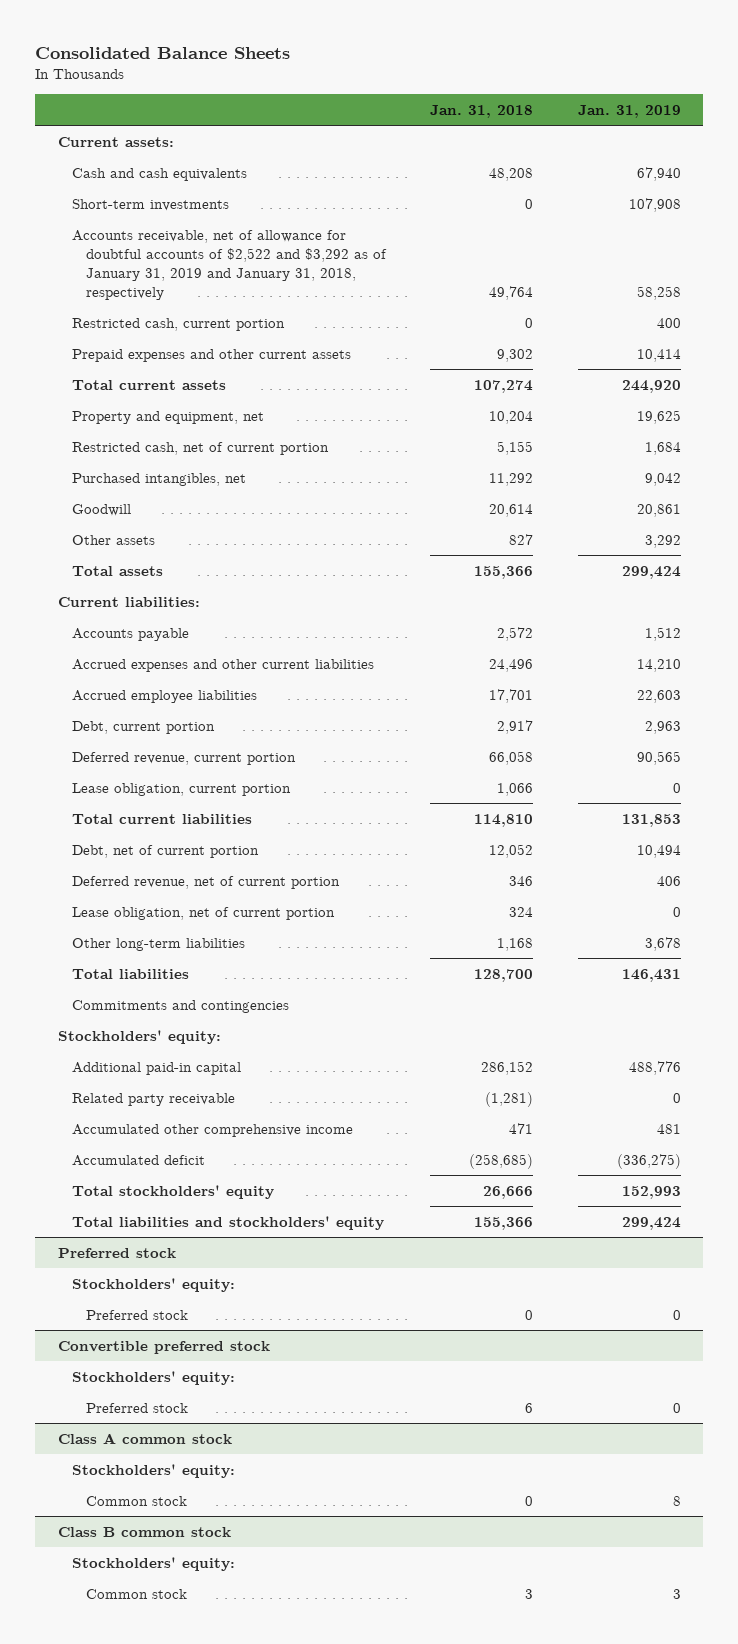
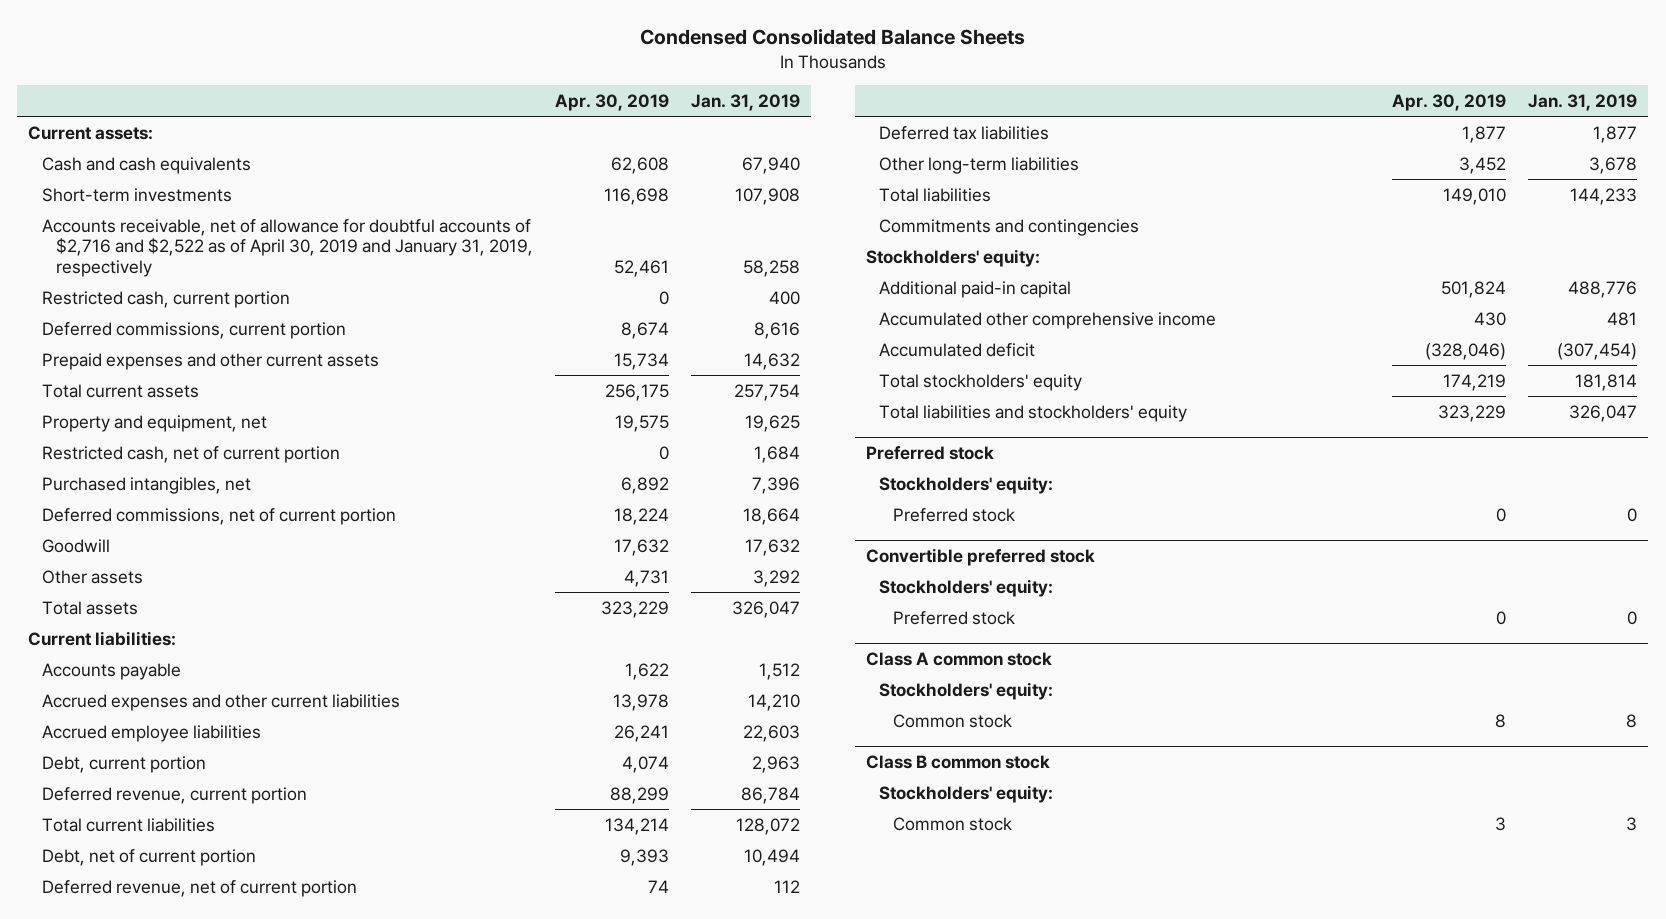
- Consolidated Balance Sheets
+ Condensed Consolidated Balance Sheets
- | Jan. 31, 2018 | Jan. 31, 2019
+ | Apr. 30, 2019 | Jan. 31, 2019
- Accounts receivable, net of allowance for doubtful accounts of $2,522 and $3,292 as of January 31, 2019 and January 31, 2018, respectively | 49,764 | 58,258
+ Accounts receivable, net of allowance for doubtful accounts of $2,716 and $2,522 as of April 30, 2019 and January 31, 2019, respectively | 52,461 | 58,258
- Prepaid expenses and other current assets | 9,302 | 10,414
- Total current assets | 107,274 | 244,920
+ Deferred commissions, current portion | 8,674 | 8,616
+ Prepaid expenses and other current assets | 15,734 | 14,632
+ Total current assets | 256,175 | 257,754
- Purchased intangibles, net | 11,292 | 9,042
- Goodwill | 20,614 | 20,861
+ Purchased intangibles, net | 6,892 | 7,396
+ Deferred commissions, net of current portion | 18,224 | 18,664
+ Goodwill | 17,632 | 17,632
- Total assets | 155,366 | 299,424
+ Total assets | 323,229 | 326,047
- Deferred revenue, current portion | 66,058 | 90,565
- Lease obligation, current portion | 1,066 | 0
- Total current liabilities | 114,810 | 131,853
+ Deferred revenue, current portion | 88,299 | 86,784
+ Total current liabilities | 134,214 | 128,072
- Deferred revenue, net of current portion | 346 | 406
- Lease obligation, net of current portion | 324 | 0
+ Deferred revenue, net of current portion | 74 | 112
+ Deferred tax liabilities | 1,877 | 1,877
- Total liabilities | 128,700 | 146,431
+ Total liabilities | 149,010 | 144,233
- Related party receivable | (1,281) | 0
- Accumulated deficit | (258,685) | (336,275)
- Total stockholders' equity | 26,666 | 152,993
- Total liabilities and stockholders' equity | 155,366 | 299,424
+ Accumulated deficit | (328,046) | (307,454)
+ Total stockholders' equity | 174,219 | 181,814
+ Total liabilities and stockholders' equity | 323,229 | 326,047

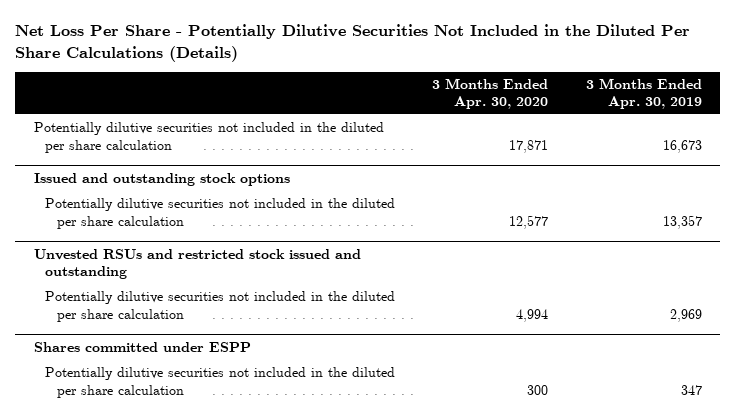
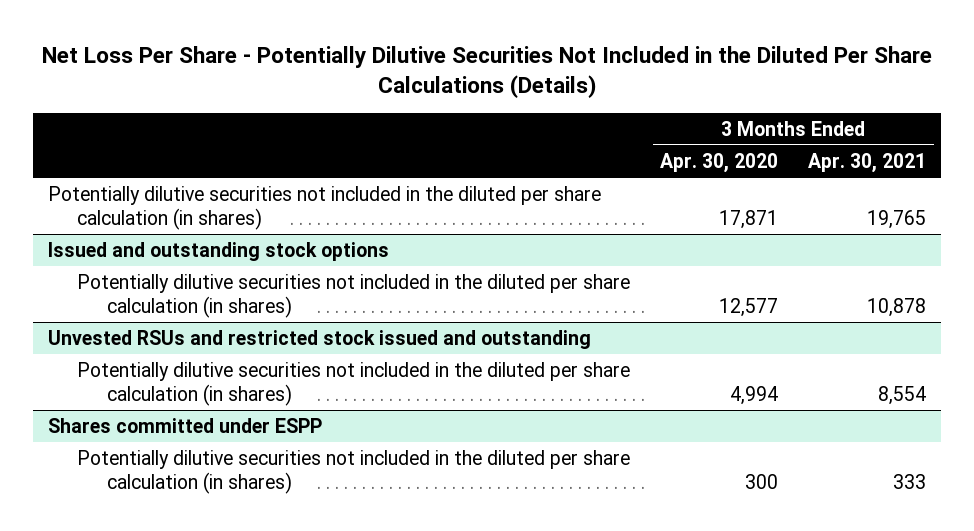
- | 3 Months Ended Apr. 30, 2020 | 3 Months Ended Apr. 30, 2019
+ | 3 Months Ended Apr. 30, 2020 | 3 Months Ended Apr. 30, 2021
- Potentially dilutive securities not included in the diluted per share calculation | 17,871 | 16,673
+ Potentially dilutive securities not included in the diluted per share calculation (in shares) | 17,871 | 19,765
@ Issued and outstanding stock options
- Potentially dilutive securities not included in the diluted per share calculation | 12,577 | 13,357
+ Potentially dilutive securities not included in the diluted per share calculation (in shares) | 12,577 | 10,878
@ Unvested RSUs and restricted stock issued and outstanding
- Potentially dilutive securities not included in the diluted per share calculation | 4,994 | 2,969
+ Potentially dilutive securities not included in the diluted per share calculation (in shares) | 4,994 | 8,554
@ Shares committed under ESPP
- Potentially dilutive securities not included in the diluted per share calculation | 300 | 347
+ Potentially dilutive securities not included in the diluted per share calculation (in shares) | 300 | 333

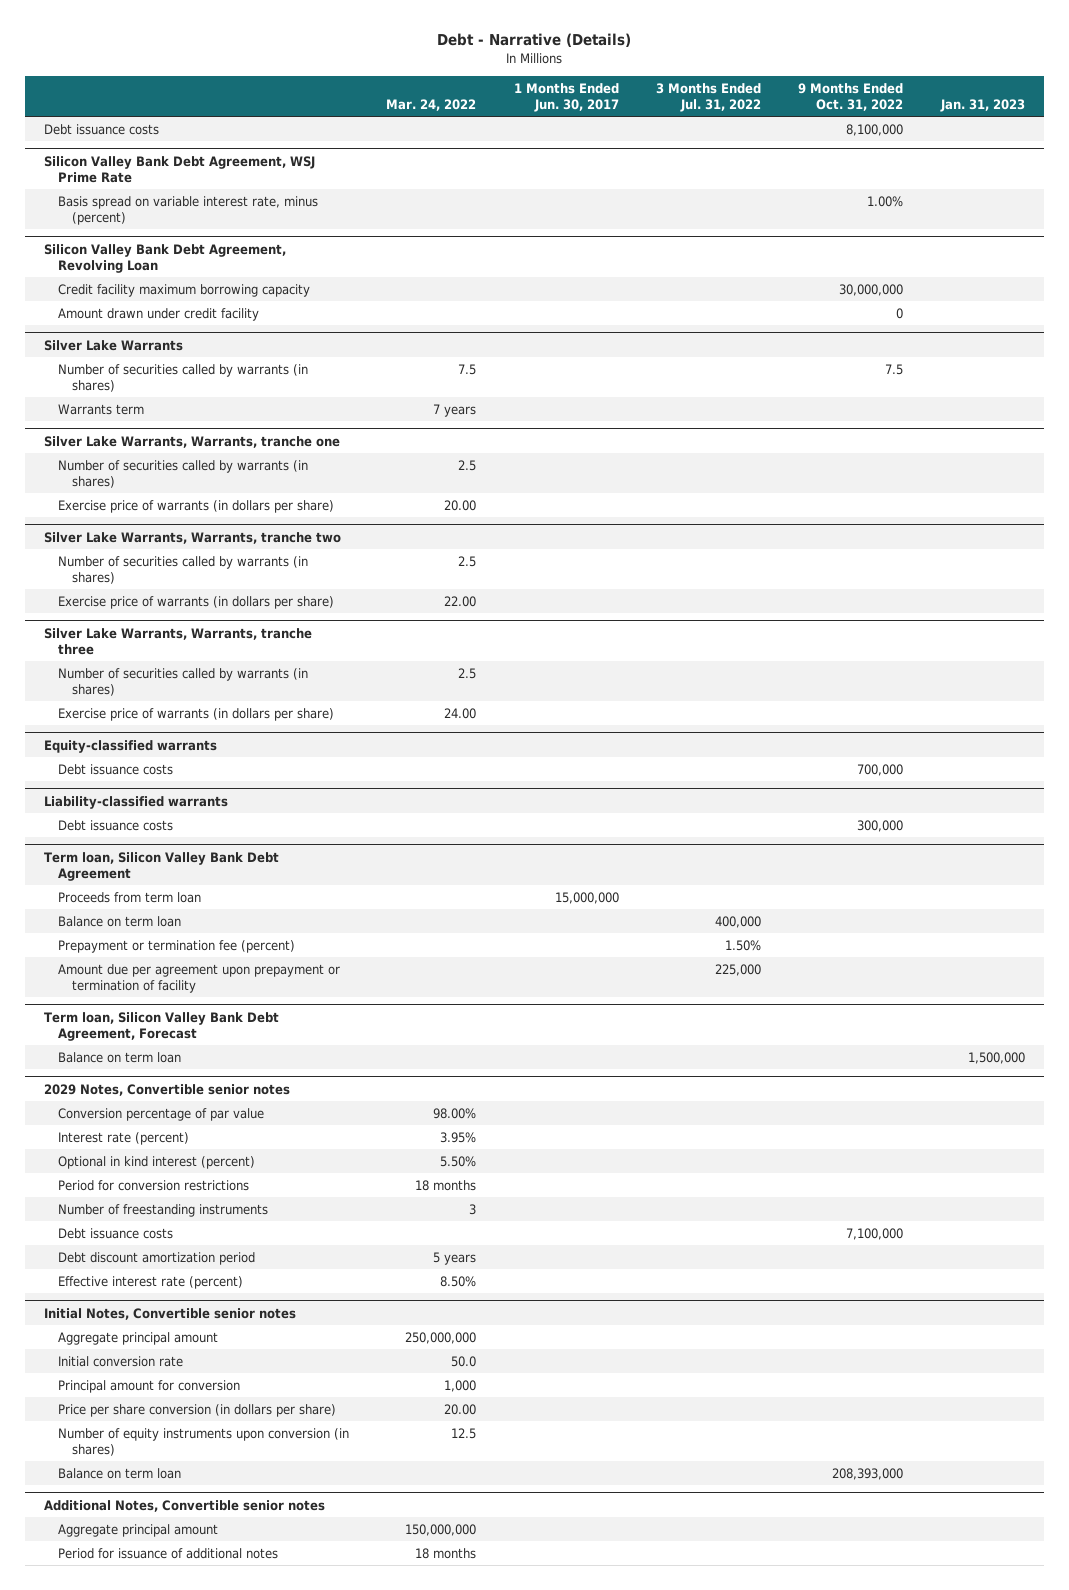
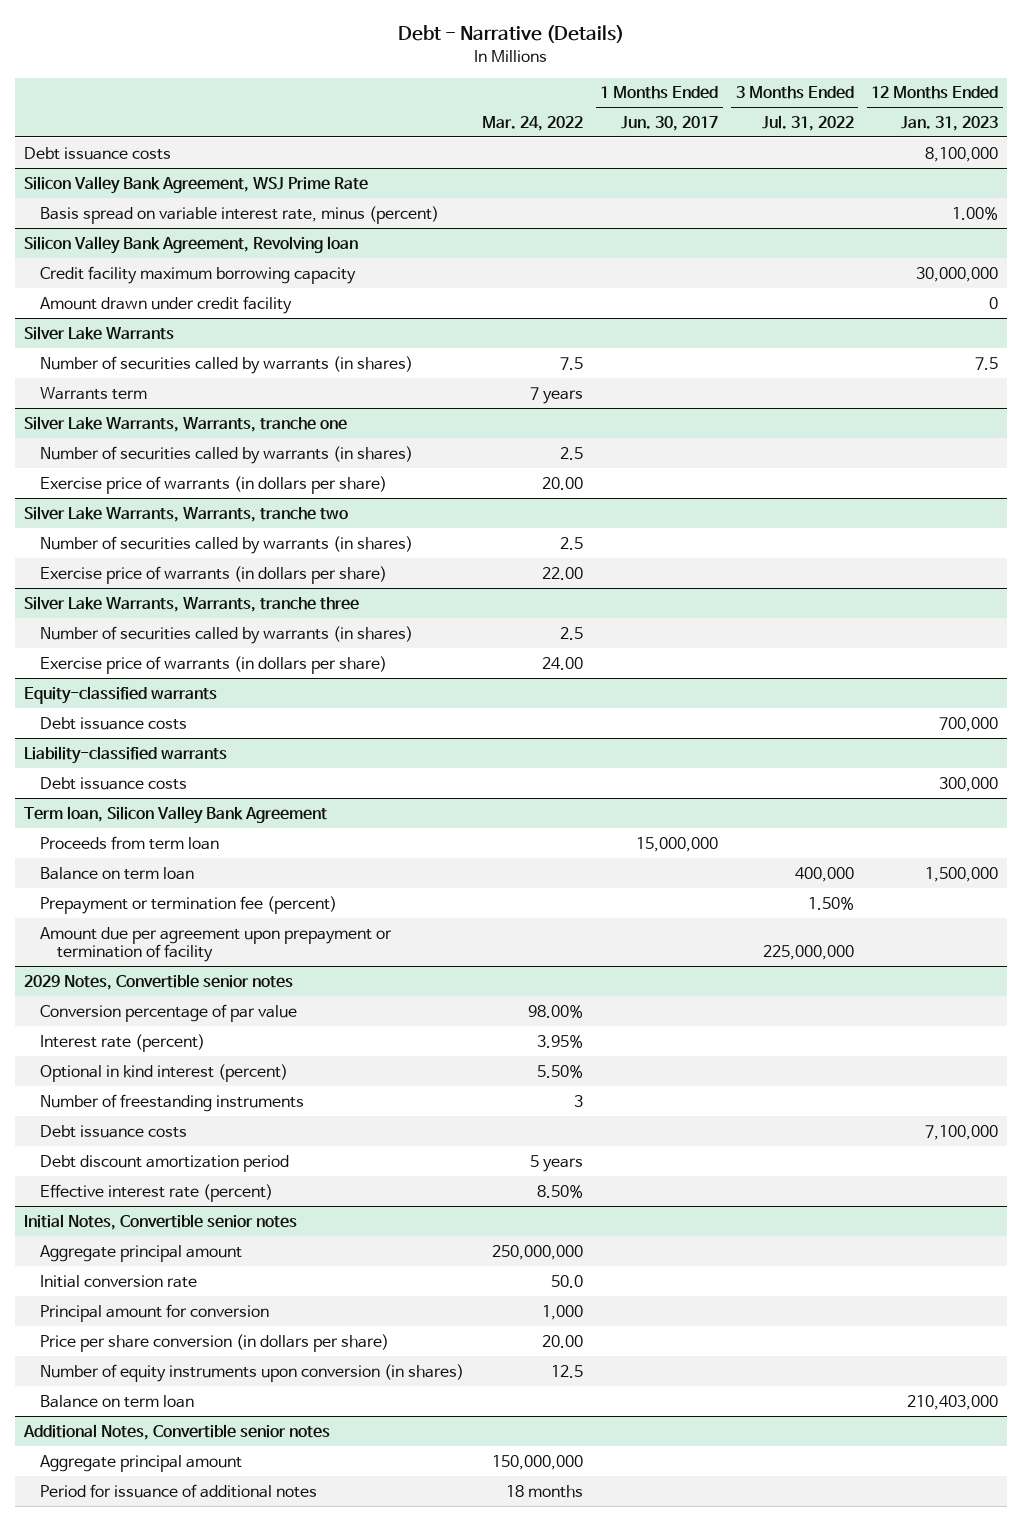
- | Mar. 24, 2022 | 1 Months Ended Jun. 30, 2017 | 3 Months Ended Jul. 31, 2022 | 9 Months Ended Oct. 31, 2022 | Jan. 31, 2023
+ | Mar. 24, 2022 | 1 Months Ended Jun. 30, 2017 | 3 Months Ended Jul. 31, 2022 | 12 Months Ended Jan. 31, 2023
- Silicon Valley Bank Debt Agreement, WSJ Prime Rate
+ Silicon Valley Bank Agreement, WSJ Prime Rate
- Silicon Valley Bank Debt Agreement, Revolving Loan
+ Silicon Valley Bank Agreement, Revolving loan
- Term loan, Silicon Valley Bank Debt Agreement
+ Term loan, Silicon Valley Bank Agreement
- Amount due per agreement upon prepayment or termination of facility | | | 225,000 | |
- Term loan, Silicon Valley Bank Debt Agreement, Forecast
- Balance on term loan | | | | | 1,500,000
+ Amount due per agreement upon prepayment or termination of facility | | | 225,000,000 |
@ 2029 Notes, Convertible senior notes
- Period for conversion restrictions | 18 months | | | |

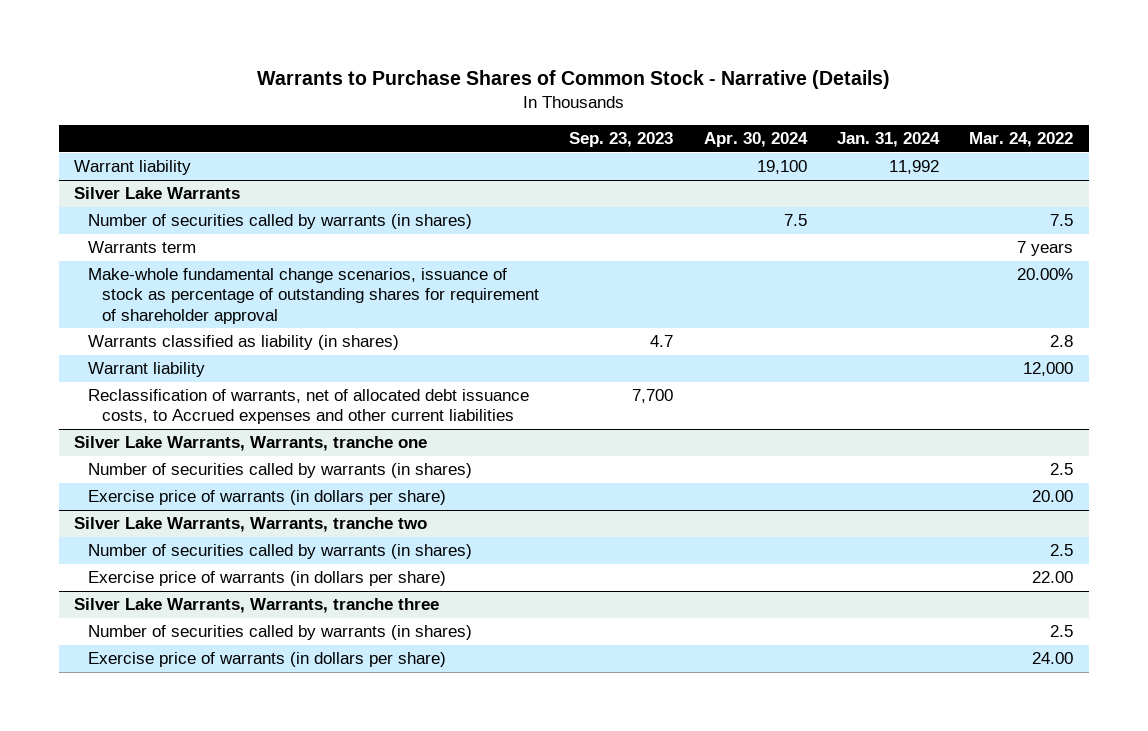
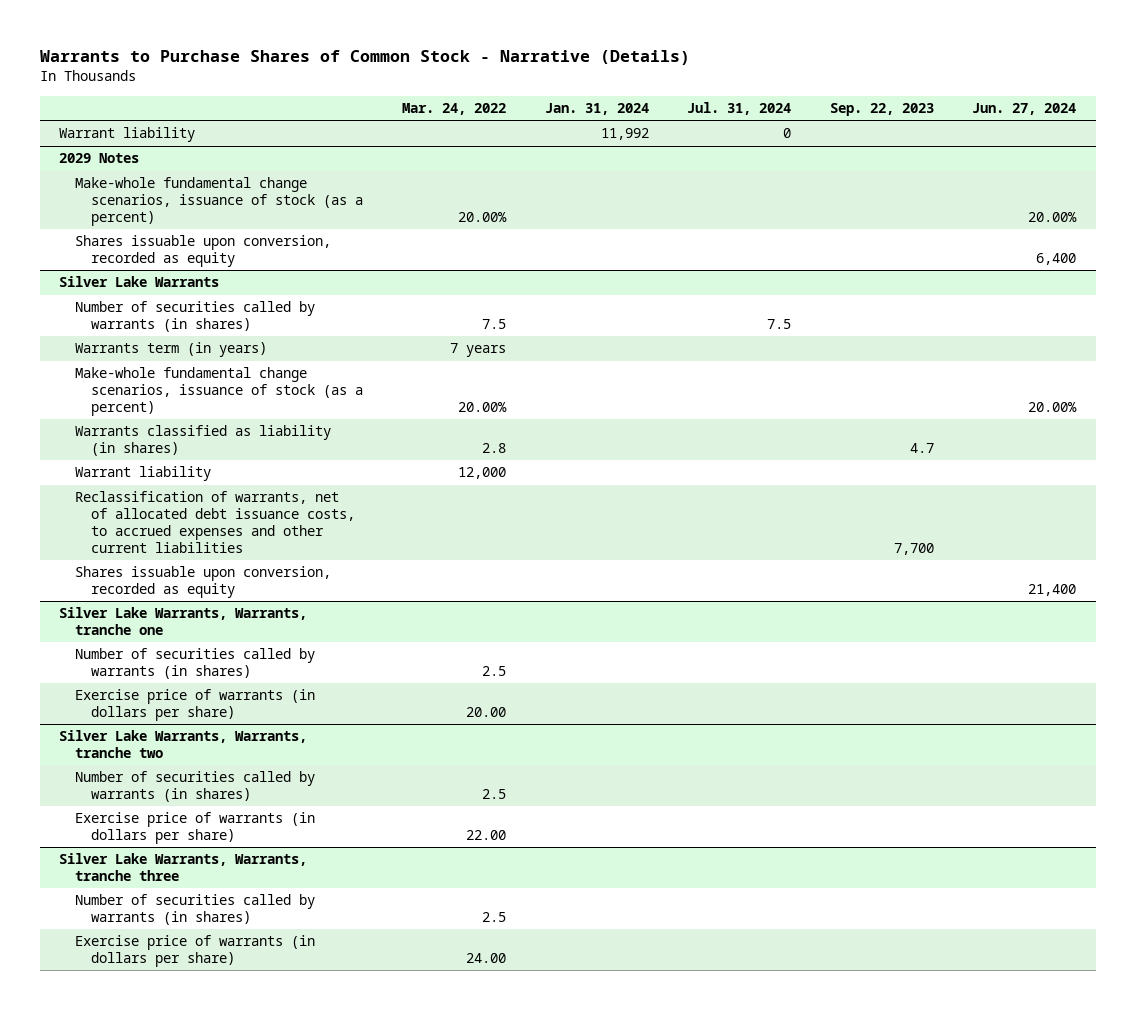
- | Sep. 23, 2023 | Apr. 30, 2024 | Jan. 31, 2024 | Mar. 24, 2022
+ | Mar. 24, 2022 | Jan. 31, 2024 | Jul. 31, 2024 | Sep. 22, 2023 | Jun. 27, 2024
+ 2029 Notes
+ Make-whole fundamental change scenarios, issuance of stock (as a percent) | 20.00% | | | | 20.00%
+ Shares issuable upon conversion, recorded as equity | | | | | 6,400
@ Silver Lake Warrants
- Warrants term | | | | 7 years
- Make-whole fundamental change scenarios, issuance of stock as percentage of outstanding shares for requirement of shareholder approval | | | | 20.00%
+ Warrants term (in years) | 7 years | | | |
+ Make-whole fundamental change scenarios, issuance of stock (as a percent) | 20.00% | | | | 20.00%
- Reclassification of warrants, net of allocated debt issuance costs, to Accrued expenses and other current liabilities | 7,700 | | |
+ Reclassification of warrants, net of allocated debt issuance costs, to accrued expenses and other current liabilities | | | | 7,700 |
+ Shares issuable upon conversion, recorded as equity | | | | | 21,400

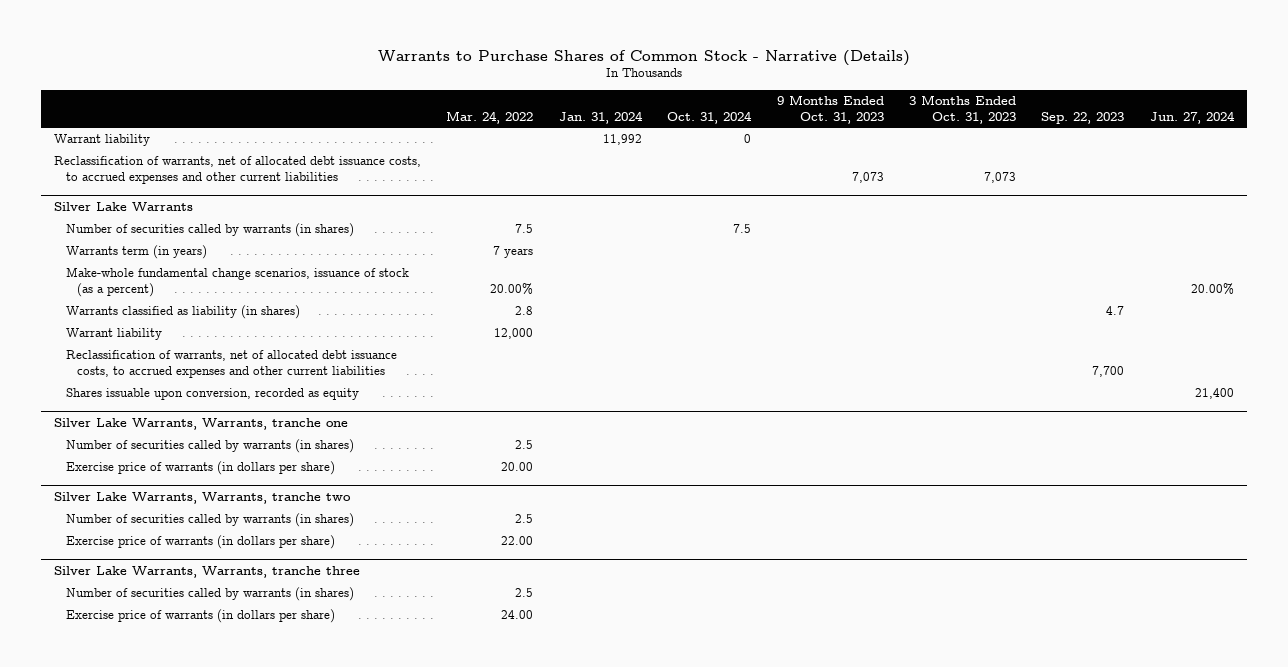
- | Mar. 24, 2022 | Jan. 31, 2024 | Jul. 31, 2024 | Sep. 22, 2023 | Jun. 27, 2024
+ | Mar. 24, 2022 | Jan. 31, 2024 | Oct. 31, 2024 | 9 Months Ended Oct. 31, 2023 | 3 Months Ended Oct. 31, 2023 | Sep. 22, 2023 | Jun. 27, 2024
- 2029 Notes
- Make-whole fundamental change scenarios, issuance of stock (as a percent) | 20.00% | | | | 20.00%
- Shares issuable upon conversion, recorded as equity | | | | | 6,400
+ Reclassification of warrants, net of allocated debt issuance costs, to accrued expenses and other current liabilities | | | | 7,073 | 7,073 | |

